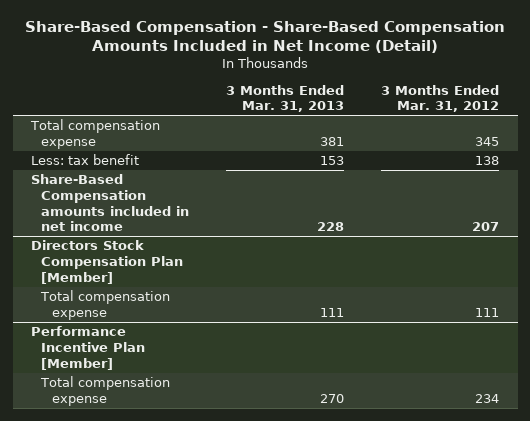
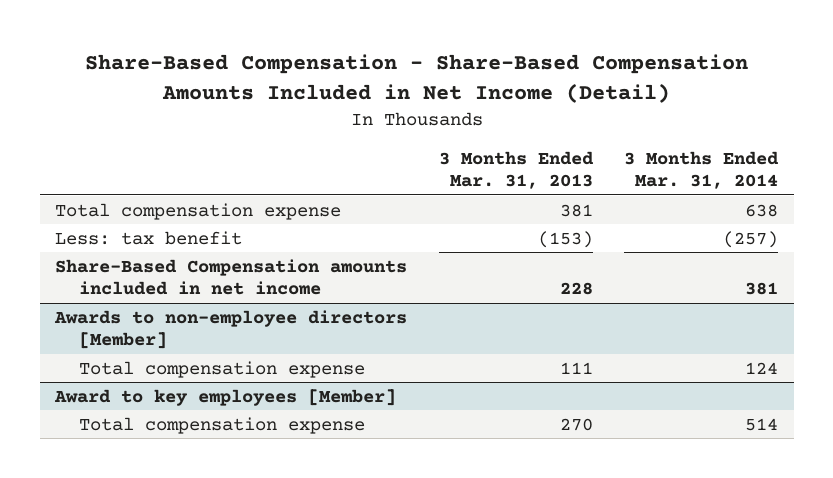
- | 3 Months Ended Mar. 31, 2013 | 3 Months Ended Mar. 31, 2012
+ | 3 Months Ended Mar. 31, 2013 | 3 Months Ended Mar. 31, 2014
- Less: tax benefit | 153 | 138
+ Less: tax benefit | (153) | (257)
- Directors Stock Compensation Plan [Member]
+ Awards to non-employee directors [Member]
- Performance Incentive Plan [Member]
+ Award to key employees [Member]

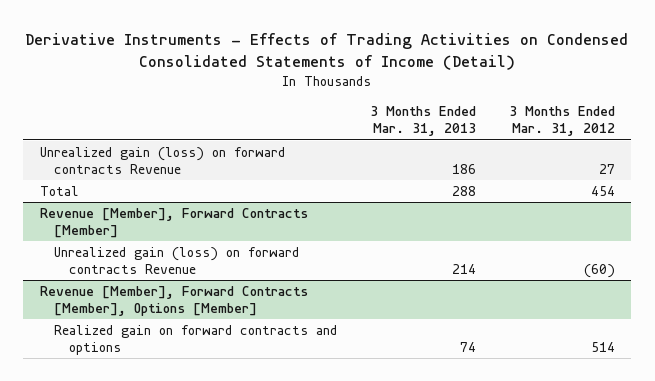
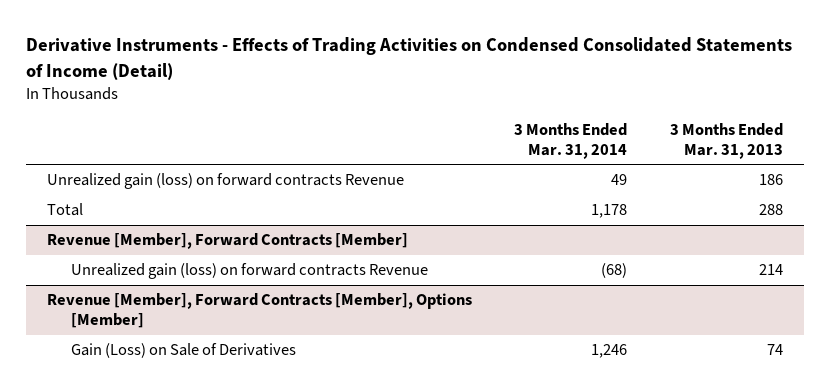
- | 3 Months Ended Mar. 31, 2013 | 3 Months Ended Mar. 31, 2012
+ | 3 Months Ended Mar. 31, 2014 | 3 Months Ended Mar. 31, 2013
@ Revenue [Member], Forward Contracts [Member], Options [Member]
- Realized gain on forward contracts and options | 74 | 514
+ Gain (Loss) on Sale of Derivatives | 1,246 | 74

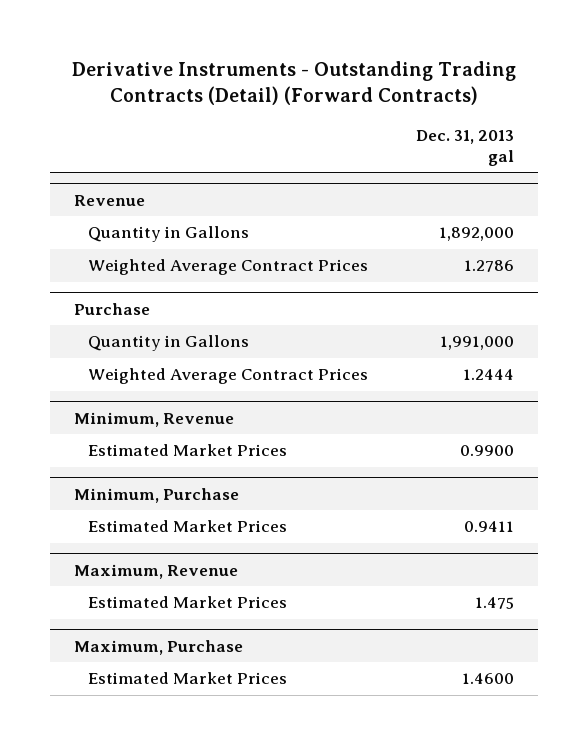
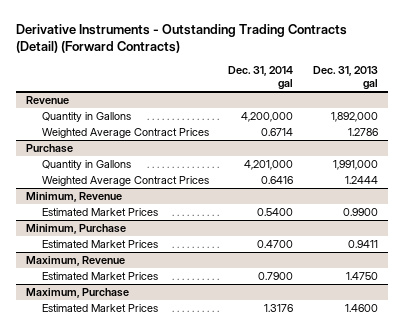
- | Dec. 31, 2013 gal
+ | Dec. 31, 2014 gal | Dec. 31, 2013 gal
@ Maximum, Revenue
- Estimated Market Prices | 1.475
+ Estimated Market Prices | 0.7900 | 1.4750

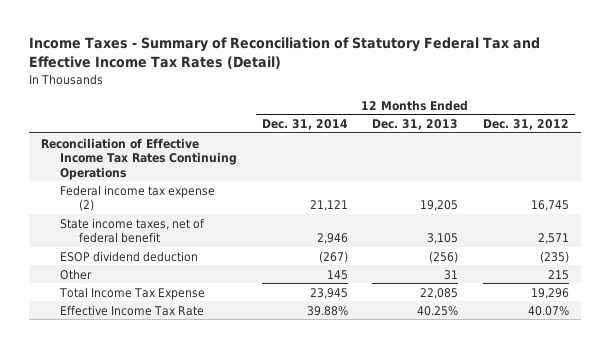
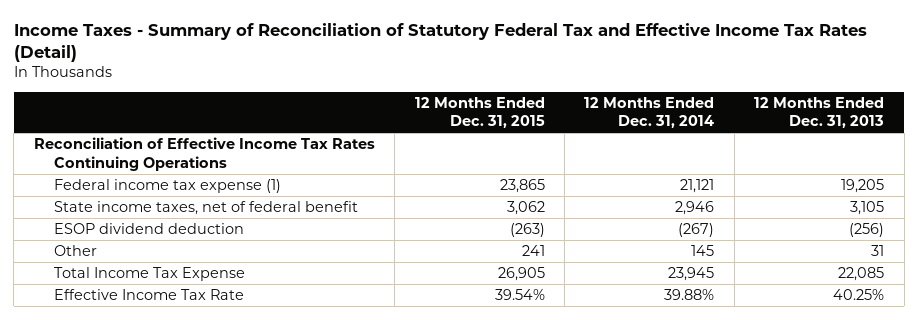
- | 12 Months Ended Dec. 31, 2014 | 12 Months Ended Dec. 31, 2013 | 12 Months Ended Dec. 31, 2012
+ | 12 Months Ended Dec. 31, 2015 | 12 Months Ended Dec. 31, 2014 | 12 Months Ended Dec. 31, 2013
- Federal income tax expense (2) | 21,121 | 19,205 | 16,745
+ Federal income tax expense (1) | 23,865 | 21,121 | 19,205

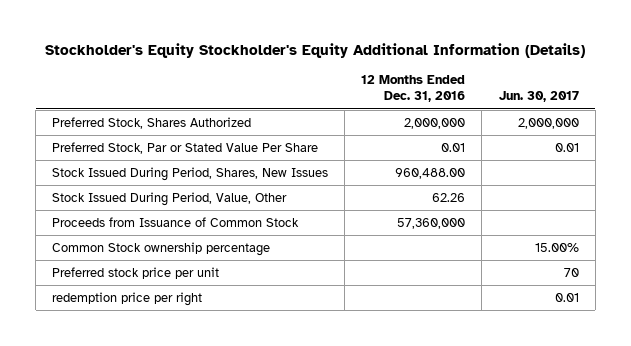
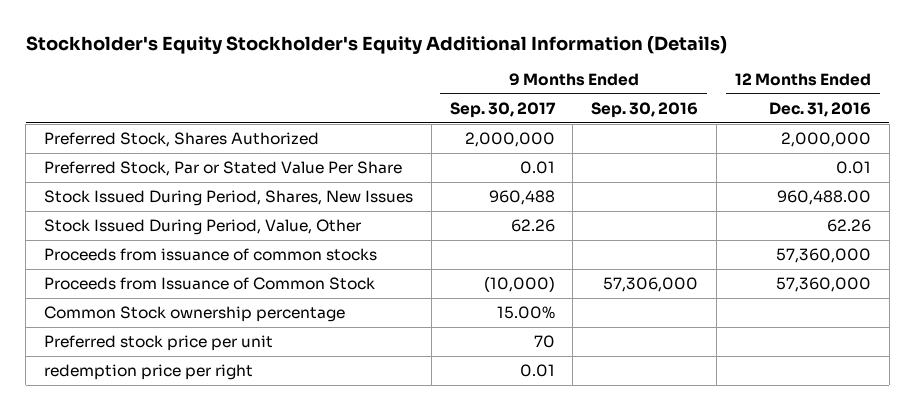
- | 12 Months Ended Dec. 31, 2016 | Jun. 30, 2017
+ | 9 Months Ended Sep. 30, 2017 | 9 Months Ended Sep. 30, 2016 | 12 Months Ended Dec. 31, 2016
+ Proceeds from issuance of common stocks | | | 57,360,000

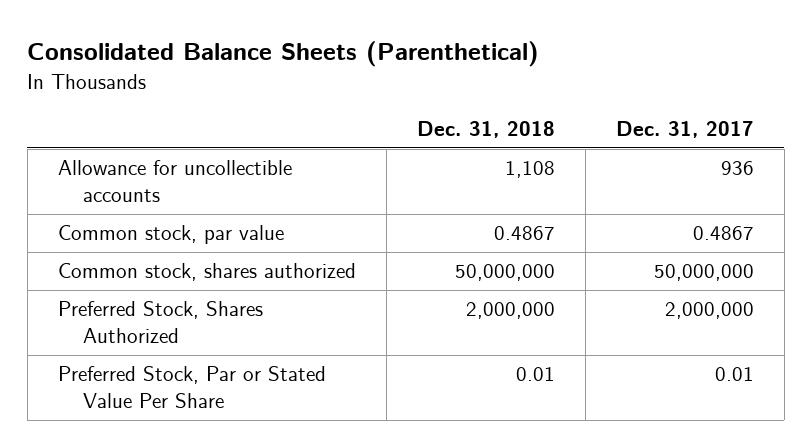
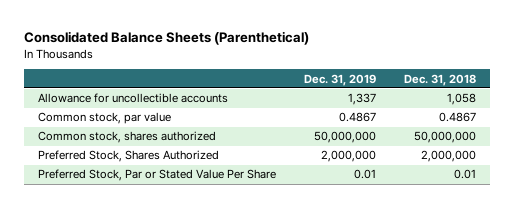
- | Dec. 31, 2018 | Dec. 31, 2017
+ | Dec. 31, 2019 | Dec. 31, 2018
- Allowance for uncollectible accounts | 1,108 | 936
+ Allowance for uncollectible accounts | 1,337 | 1,058

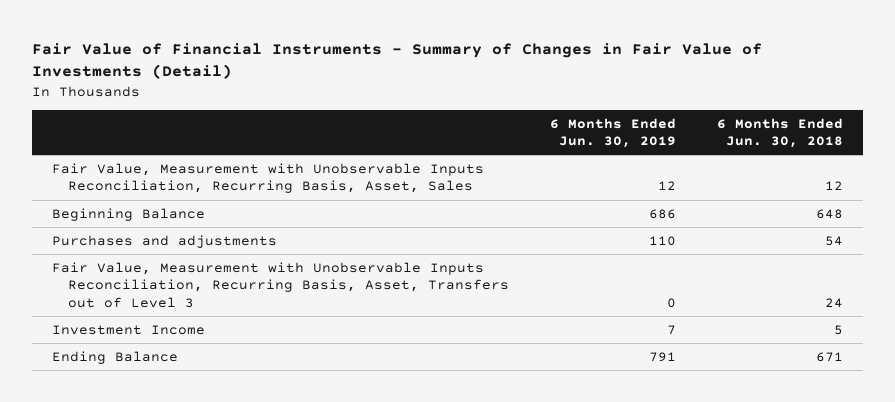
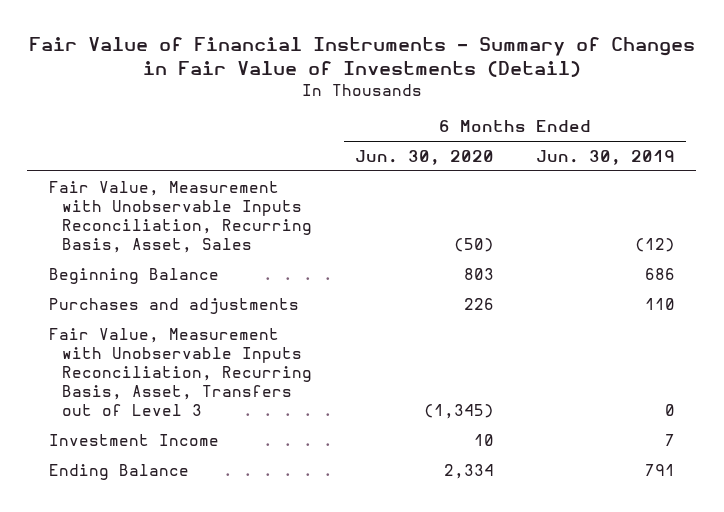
- | 6 Months Ended Jun. 30, 2019 | 6 Months Ended Jun. 30, 2018
+ | 6 Months Ended Jun. 30, 2020 | 6 Months Ended Jun. 30, 2019
- Fair Value, Measurement with Unobservable Inputs Reconciliation, Recurring Basis, Asset, Sales | 12 | 12
+ Fair Value, Measurement with Unobservable Inputs Reconciliation, Recurring Basis, Asset, Sales | (50) | (12)

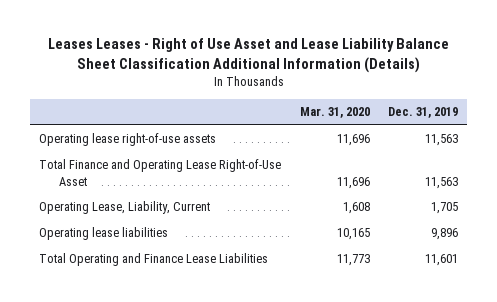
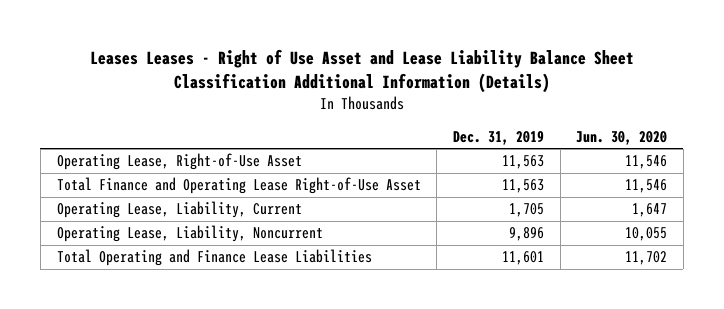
- | Mar. 31, 2020 | Dec. 31, 2019
+ | Dec. 31, 2019 | Jun. 30, 2020
- Operating lease right-of-use assets | 11,696 | 11,563
+ Operating Lease, Right-of-Use Asset | 11,563 | 11,546
- Operating lease liabilities | 10,165 | 9,896
+ Operating Lease, Liability, Noncurrent | 9,896 | 10,055

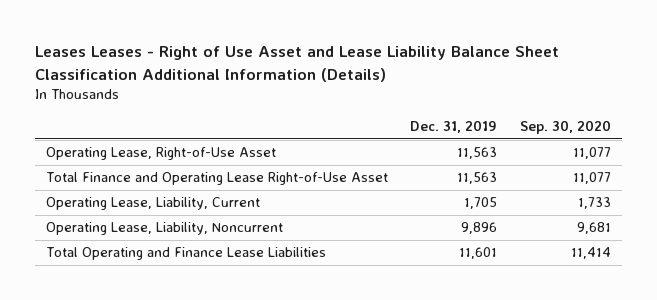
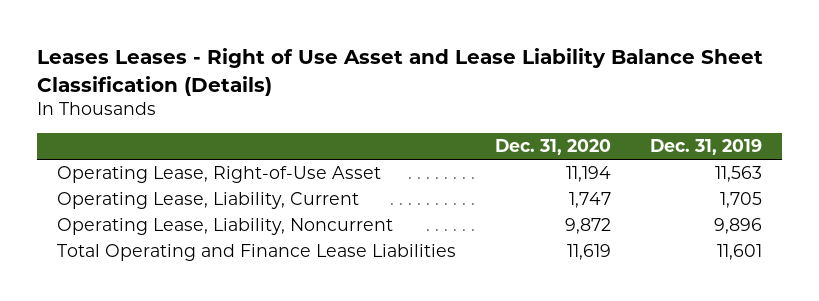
- Leases Leases - Right of Use Asset and Lease Liability Balance Sheet Classification Additional Information (Details)
+ Leases Leases - Right of Use Asset and Lease Liability Balance Sheet Classification (Details)
- | Dec. 31, 2019 | Sep. 30, 2020
+ | Dec. 31, 2020 | Dec. 31, 2019
- Total Finance and Operating Lease Right-of-Use Asset | 11,563 | 11,077

